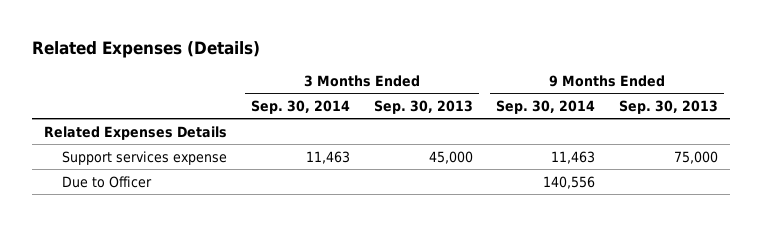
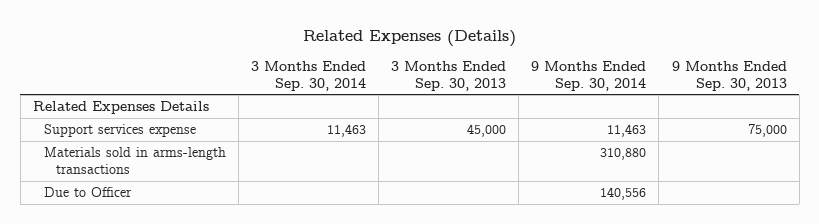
+ Materials sold in arms-length transactions | | | 310,880 |

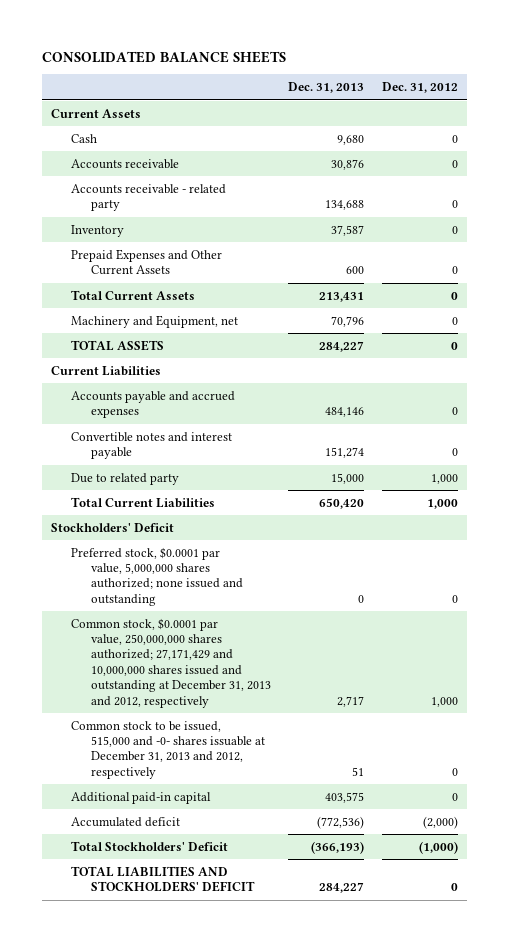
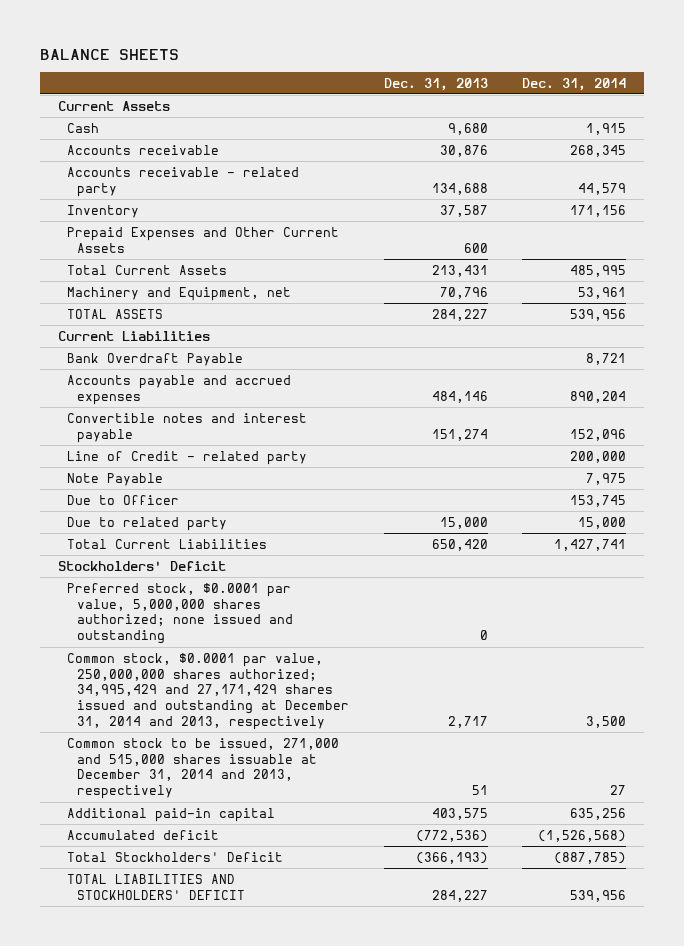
- CONSOLIDATED BALANCE SHEETS
+ BALANCE SHEETS
- | Dec. 31, 2013 | Dec. 31, 2012
+ | Dec. 31, 2013 | Dec. 31, 2014
+ Bank Overdraft Payable | | 8,721
+ Line of Credit - related party | | 200,000
+ Note Payable | | 7,975
+ Due to Officer | | 153,745
- Common stock, $0.0001 par value, 250,000,000 shares authorized; 27,171,429 and 10,000,000 shares issued and outstanding at December 31, 2013 and 2012, respectively | 2,717 | 1,000
- Common stock to be issued, 515,000 and -0- shares issuable at December 31, 2013 and 2012, respectively | 51 | 0
+ Common stock, $0.0001 par value, 250,000,000 shares authorized; 34,995,429 and 27,171,429 shares issued and outstanding at December 31, 2014 and 2013, respectively | 2,717 | 3,500
+ Common stock to be issued, 271,000 and 515,000 shares issuable at December 31, 2014 and 2013, respectively | 51 | 27

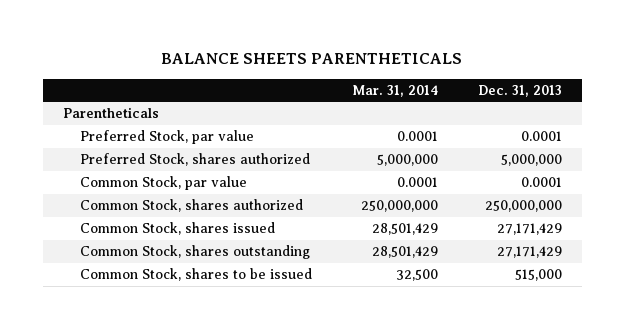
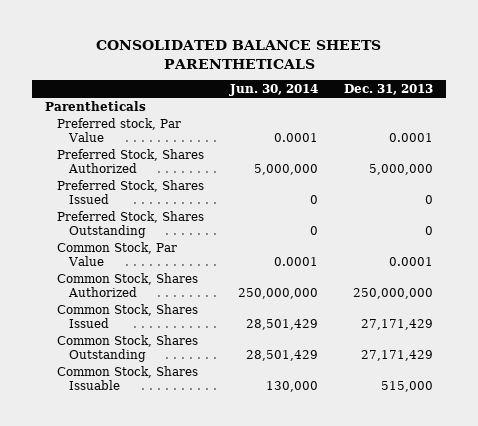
- BALANCE SHEETS PARENTHETICALS
+ CONSOLIDATED BALANCE SHEETS PARENTHETICALS
- | Mar. 31, 2014 | Dec. 31, 2013
+ | Jun. 30, 2014 | Dec. 31, 2013
- Preferred Stock, par value | 0.0001 | 0.0001
- Preferred Stock, shares authorized | 5,000,000 | 5,000,000
- Common Stock, par value | 0.0001 | 0.0001
- Common Stock, shares authorized | 250,000,000 | 250,000,000
- Common Stock, shares issued | 28,501,429 | 27,171,429
- Common Stock, shares outstanding | 28,501,429 | 27,171,429
- Common Stock, shares to be issued | 32,500 | 515,000
+ Preferred stock, Par Value | 0.0001 | 0.0001
+ Preferred Stock, Shares Authorized | 5,000,000 | 5,000,000
+ Preferred Stock, Shares Issued | 0 | 0
+ Preferred Stock, Shares Outstanding | 0 | 0
+ Common Stock, Par Value | 0.0001 | 0.0001
+ Common Stock, Shares Authorized | 250,000,000 | 250,000,000
+ Common Stock, Shares Issued | 28,501,429 | 27,171,429
+ Common Stock, Shares Outstanding | 28,501,429 | 27,171,429
+ Common Stock, Shares Issuable | 130,000 | 515,000

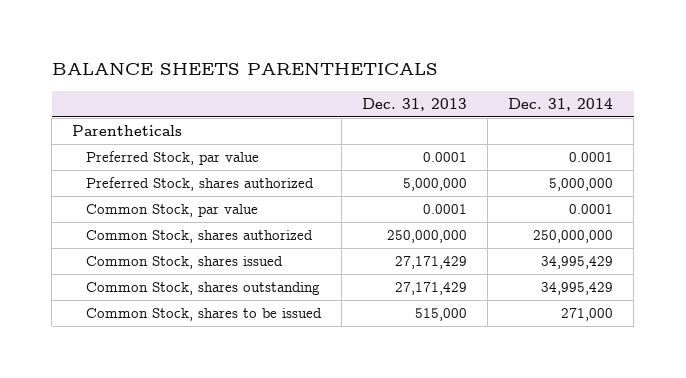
- CONSOLIDATED BALANCE SHEETS PARENTHETICALS
+ BALANCE SHEETS PARENTHETICALS
- | Jun. 30, 2014 | Dec. 31, 2013
+ | Dec. 31, 2013 | Dec. 31, 2014
- Preferred stock, Par Value | 0.0001 | 0.0001
- Preferred Stock, Shares Authorized | 5,000,000 | 5,000,000
- Preferred Stock, Shares Issued | 0 | 0
- Preferred Stock, Shares Outstanding | 0 | 0
- Common Stock, Par Value | 0.0001 | 0.0001
- Common Stock, Shares Authorized | 250,000,000 | 250,000,000
- Common Stock, Shares Issued | 28,501,429 | 27,171,429
- Common Stock, Shares Outstanding | 28,501,429 | 27,171,429
- Common Stock, Shares Issuable | 130,000 | 515,000
+ Preferred Stock, par value | 0.0001 | 0.0001
+ Preferred Stock, shares authorized | 5,000,000 | 5,000,000
+ Common Stock, par value | 0.0001 | 0.0001
+ Common Stock, shares authorized | 250,000,000 | 250,000,000
+ Common Stock, shares issued | 27,171,429 | 34,995,429
+ Common Stock, shares outstanding | 27,171,429 | 34,995,429
+ Common Stock, shares to be issued | 515,000 | 271,000

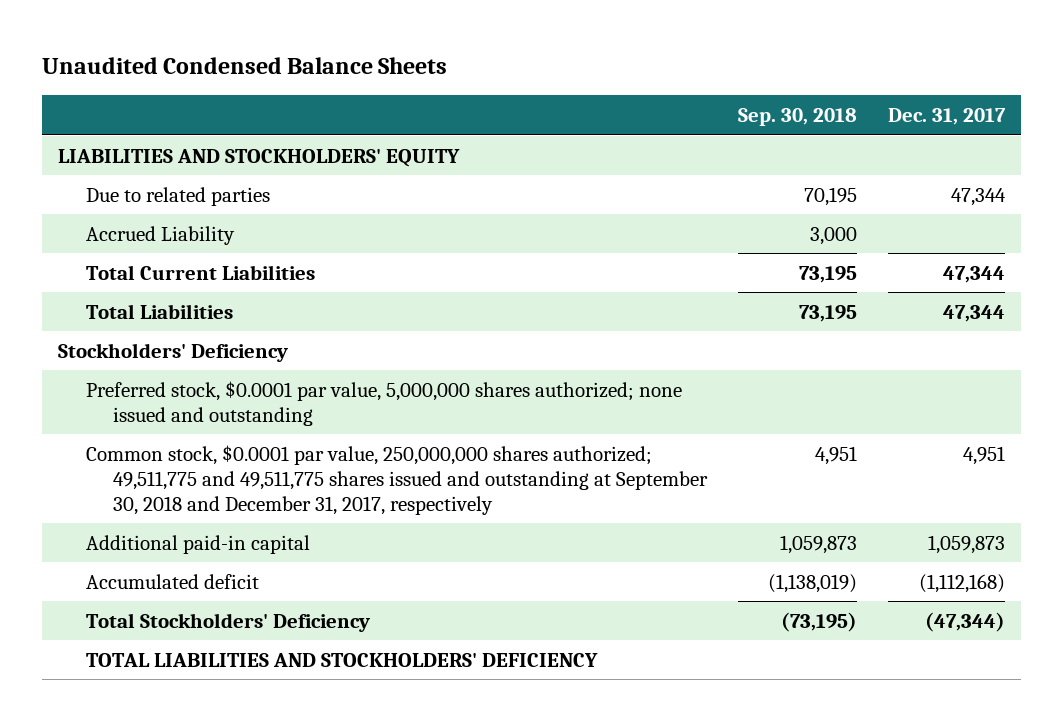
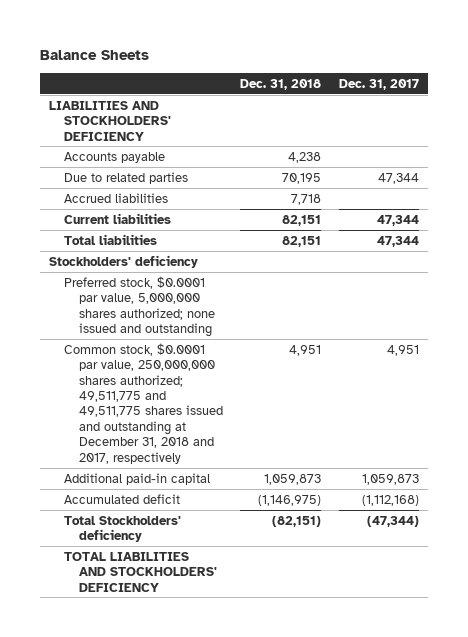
- Unaudited Condensed Balance Sheets
+ Balance Sheets
- | Sep. 30, 2018 | Dec. 31, 2017
+ | Dec. 31, 2018 | Dec. 31, 2017
- LIABILITIES AND STOCKHOLDERS' EQUITY
+ LIABILITIES AND STOCKHOLDERS' DEFICIENCY
+ Accounts payable | 4,238 |
- Accrued Liability | 3,000 |
- Total Current Liabilities | 73,195 | 47,344
- Total Liabilities | 73,195 | 47,344
- Stockholders' Deficiency
+ Accrued liabilities | 7,718 |
+ Current liabilities | 82,151 | 47,344
+ Total liabilities | 82,151 | 47,344
+ Stockholders' deficiency
- Common stock, $0.0001 par value, 250,000,000 shares authorized; 49,511,775 and 49,511,775 shares issued and outstanding at September 30, 2018 and December 31, 2017, respectively | 4,951 | 4,951
+ Common stock, $0.0001 par value, 250,000,000 shares authorized; 49,511,775 and 49,511,775 shares issued and outstanding at December 31, 2018 and 2017, respectively | 4,951 | 4,951
- Total Stockholders' Deficiency | (73,195) | (47,344)
+ Total Stockholders' deficiency | (82,151) | (47,344)

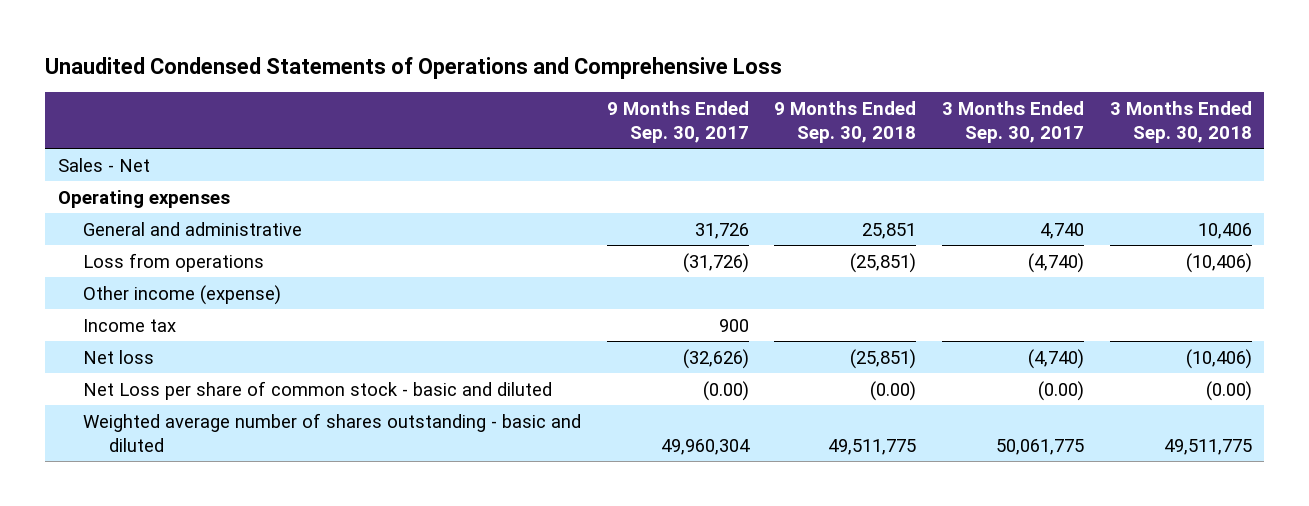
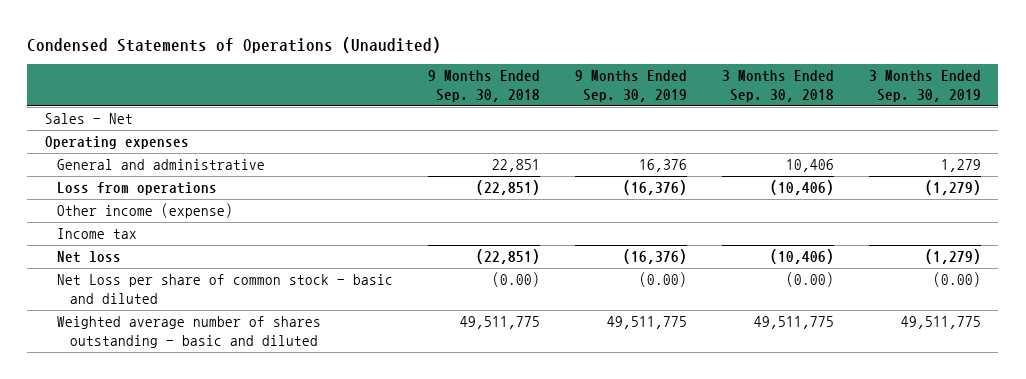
- Unaudited Condensed Statements of Operations and Comprehensive Loss
+ Condensed Statements of Operations (Unaudited)
- | 9 Months Ended Sep. 30, 2017 | 9 Months Ended Sep. 30, 2018 | 3 Months Ended Sep. 30, 2017 | 3 Months Ended Sep. 30, 2018
+ | 9 Months Ended Sep. 30, 2018 | 9 Months Ended Sep. 30, 2019 | 3 Months Ended Sep. 30, 2018 | 3 Months Ended Sep. 30, 2019
- General and administrative | 31,726 | 25,851 | 4,740 | 10,406
- Loss from operations | (31,726) | (25,851) | (4,740) | (10,406)
+ General and administrative | 22,851 | 16,376 | 10,406 | 1,279
+ Loss from operations | (22,851) | (16,376) | (10,406) | (1,279)
- Net loss | (32,626) | (25,851) | (4,740) | (10,406)
+ Net loss | (22,851) | (16,376) | (10,406) | (1,279)

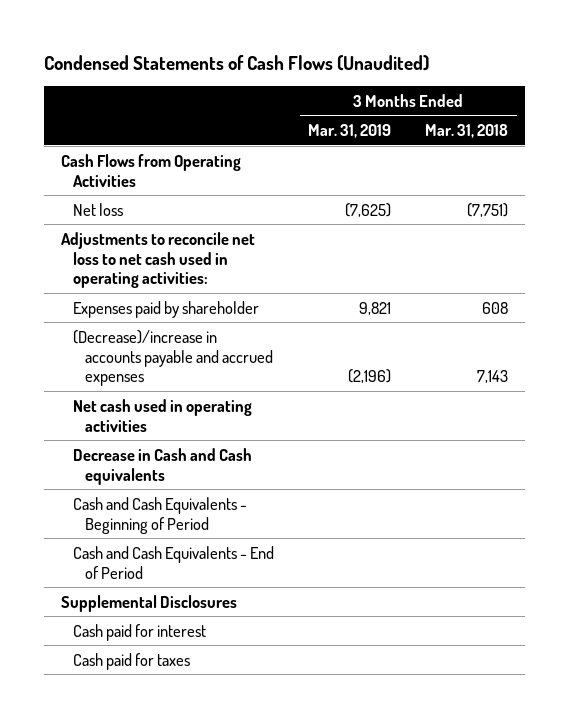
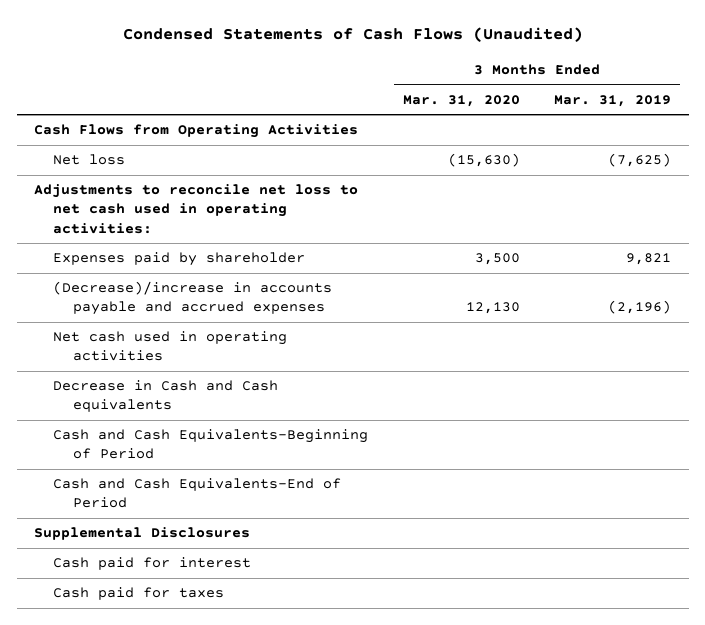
- | 3 Months Ended Mar. 31, 2019 | 3 Months Ended Mar. 31, 2018
+ | 3 Months Ended Mar. 31, 2020 | 3 Months Ended Mar. 31, 2019
- Cash and Cash Equivalents - Beginning of Period
- Cash and Cash Equivalents - End of Period
+ Cash and Cash Equivalents-Beginning of Period
+ Cash and Cash Equivalents-End of Period

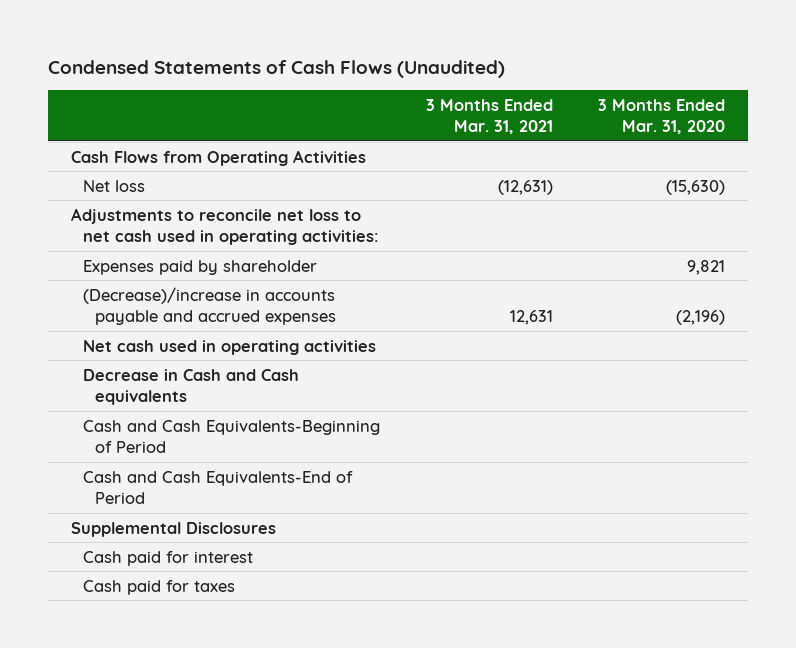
- | 3 Months Ended Mar. 31, 2020 | 3 Months Ended Mar. 31, 2019
+ | 3 Months Ended Mar. 31, 2021 | 3 Months Ended Mar. 31, 2020
- Expenses paid by shareholder | 3,500 | 9,821
- (Decrease)/increase in accounts payable and accrued expenses | 12,130 | (2,196)
+ Expenses paid by shareholder | | 9,821
+ (Decrease)/increase in accounts payable and accrued expenses | 12,631 | (2,196)

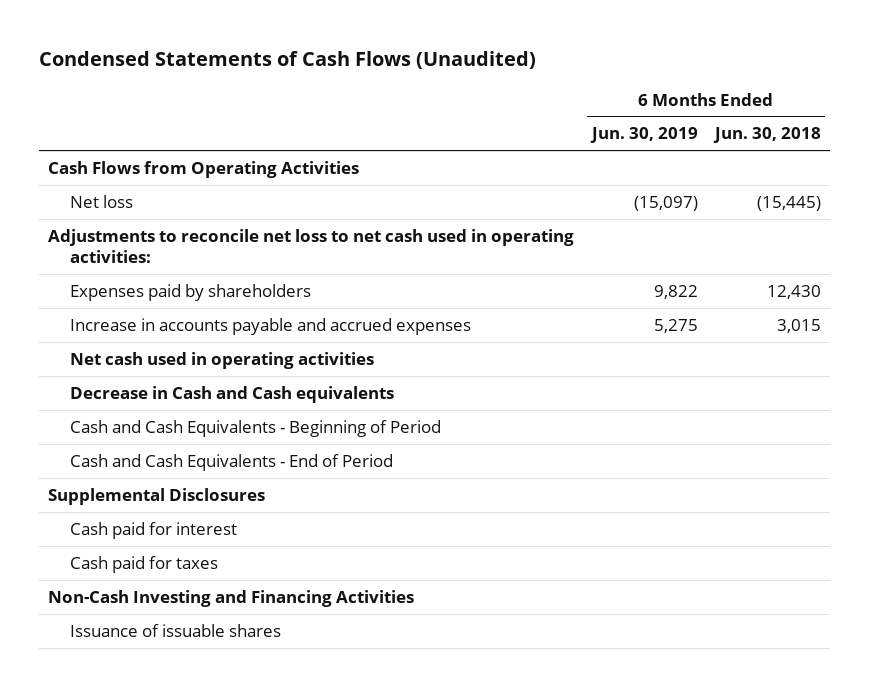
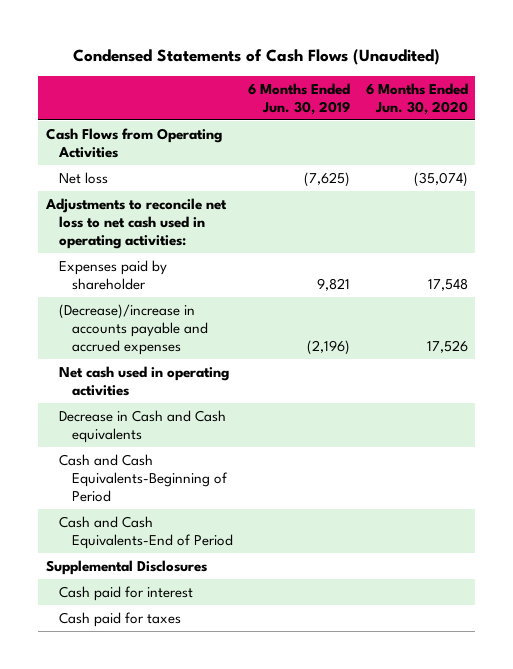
- | 6 Months Ended Jun. 30, 2019 | 6 Months Ended Jun. 30, 2018
+ | 6 Months Ended Jun. 30, 2019 | 6 Months Ended Jun. 30, 2020
- Net loss | (15,097) | (15,445)
+ Net loss | (7,625) | (35,074)
- Expenses paid by shareholders | 9,822 | 12,430
- Increase in accounts payable and accrued expenses | 5,275 | 3,015
+ Expenses paid by shareholder | 9,821 | 17,548
+ (Decrease)/increase in accounts payable and accrued expenses | (2,196) | 17,526
- Cash and Cash Equivalents - Beginning of Period
- Cash and Cash Equivalents - End of Period
+ Cash and Cash Equivalents-Beginning of Period
+ Cash and Cash Equivalents-End of Period
- Non-Cash Investing and Financing Activities
- Issuance of issuable shares

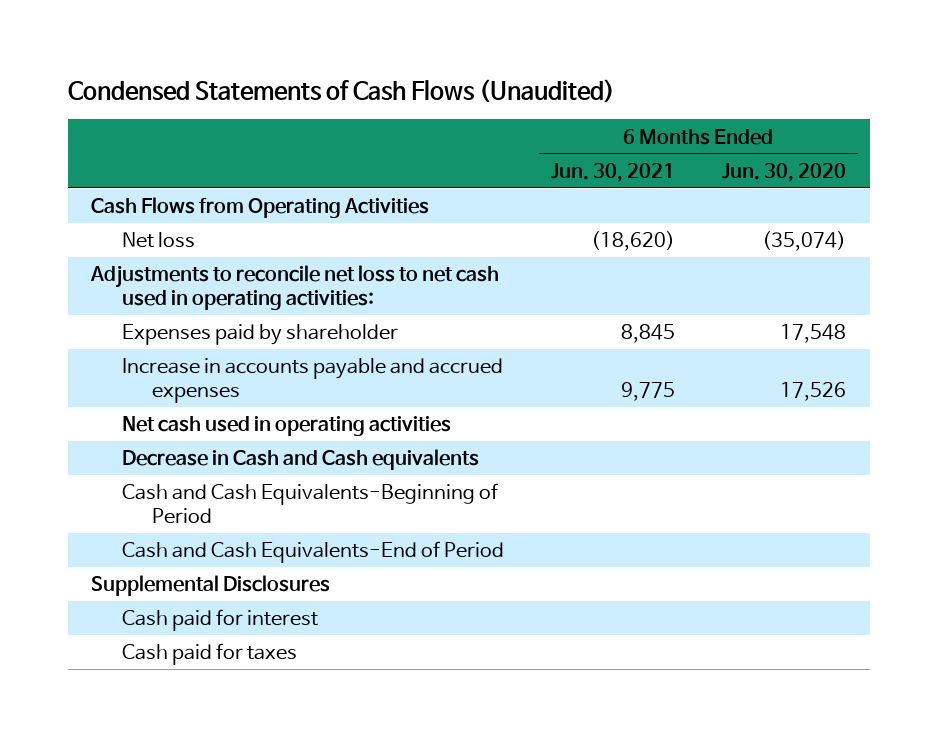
- | 6 Months Ended Jun. 30, 2019 | 6 Months Ended Jun. 30, 2020
+ | 6 Months Ended Jun. 30, 2021 | 6 Months Ended Jun. 30, 2020
- (Decrease)/increase in accounts payable and accrued expenses | (2,196) | 17,526
+ Increase in accounts payable and accrued expenses | 9,775 | 17,526

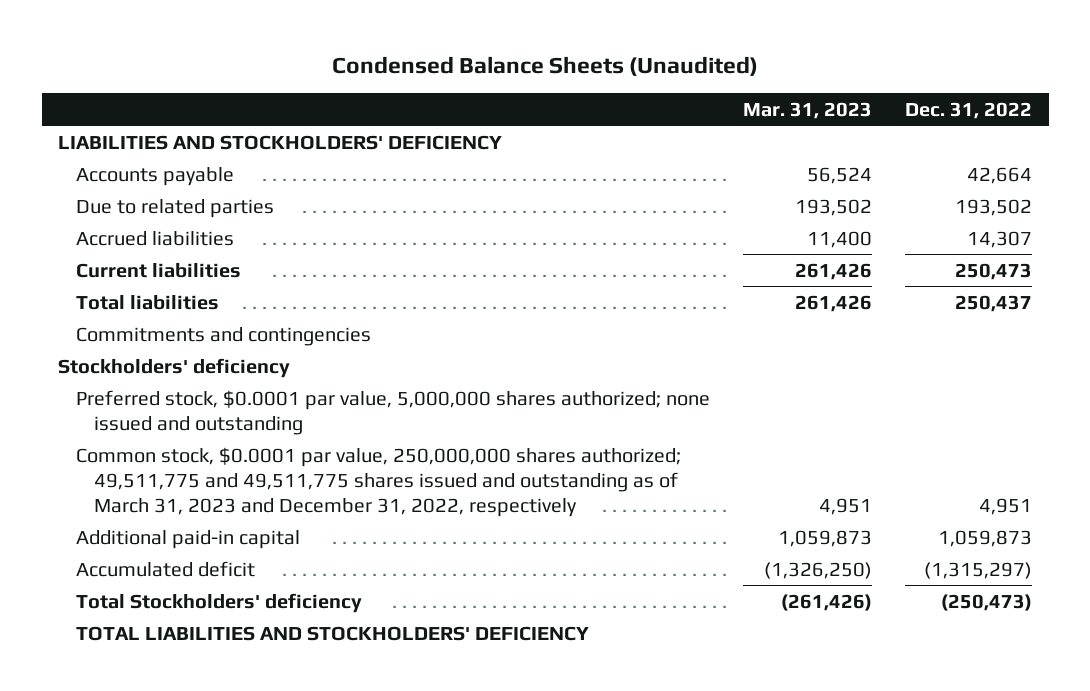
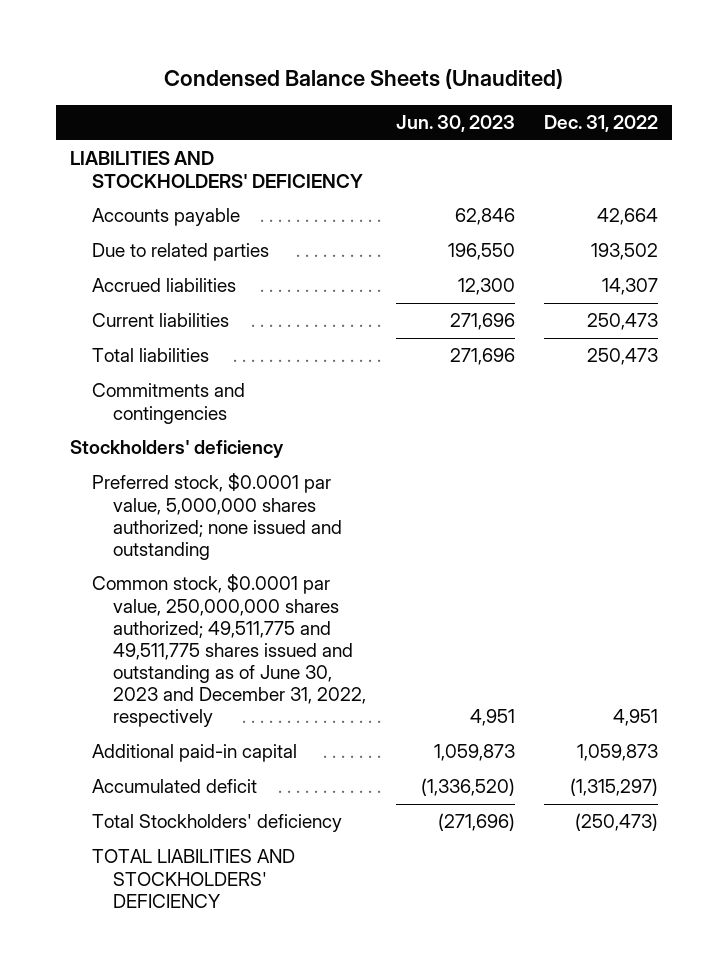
- | Mar. 31, 2023 | Dec. 31, 2022
+ | Jun. 30, 2023 | Dec. 31, 2022
- Total liabilities | 261,426 | 250,437
+ Total liabilities | 271,696 | 250,473
- Common stock, $0.0001 par value, 250,000,000 shares authorized; 49,511,775 and 49,511,775 shares issued and outstanding as of March 31, 2023 and December 31, 2022, respectively | 4,951 | 4,951
+ Common stock, $0.0001 par value, 250,000,000 shares authorized; 49,511,775 and 49,511,775 shares issued and outstanding as of June 30, 2023 and December 31, 2022, respectively | 4,951 | 4,951

